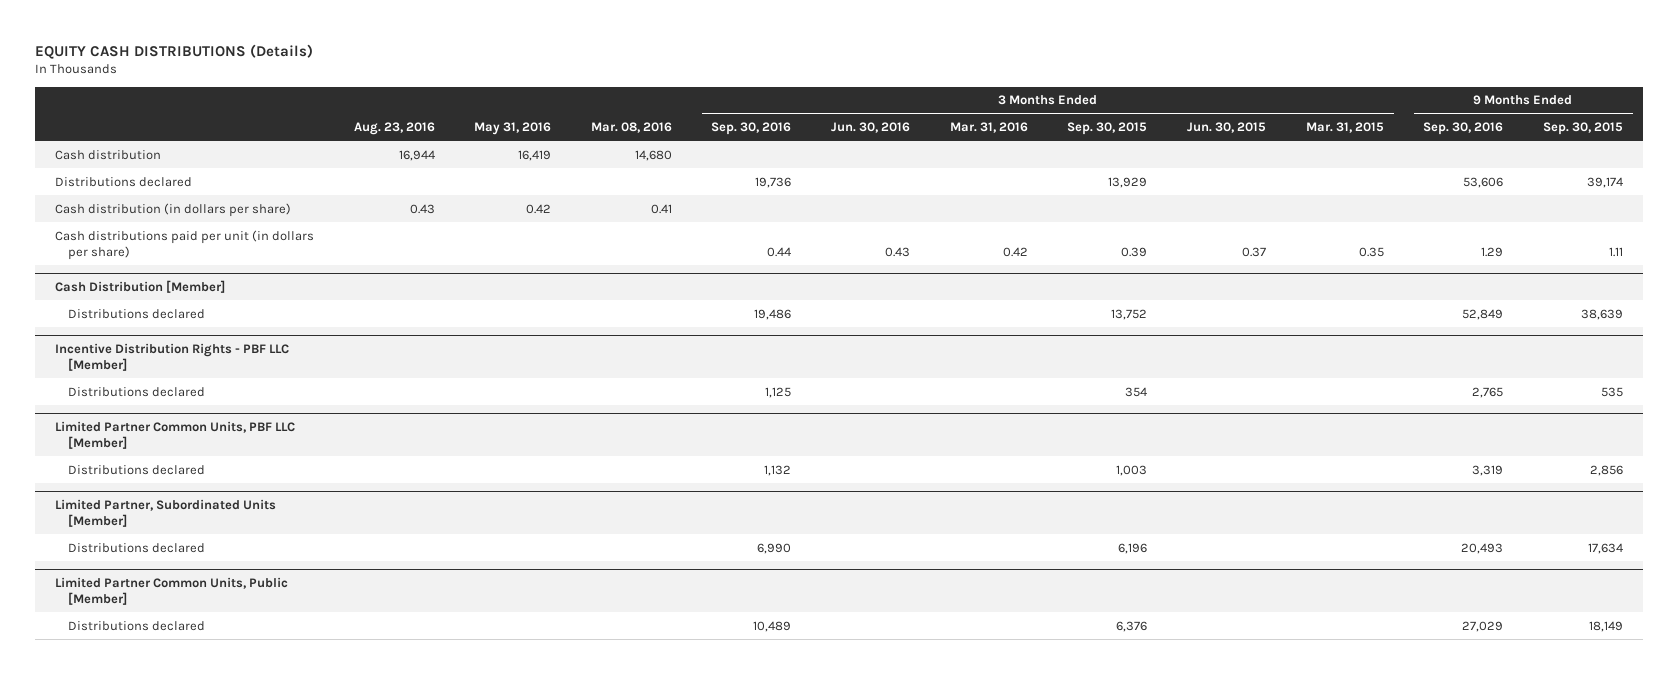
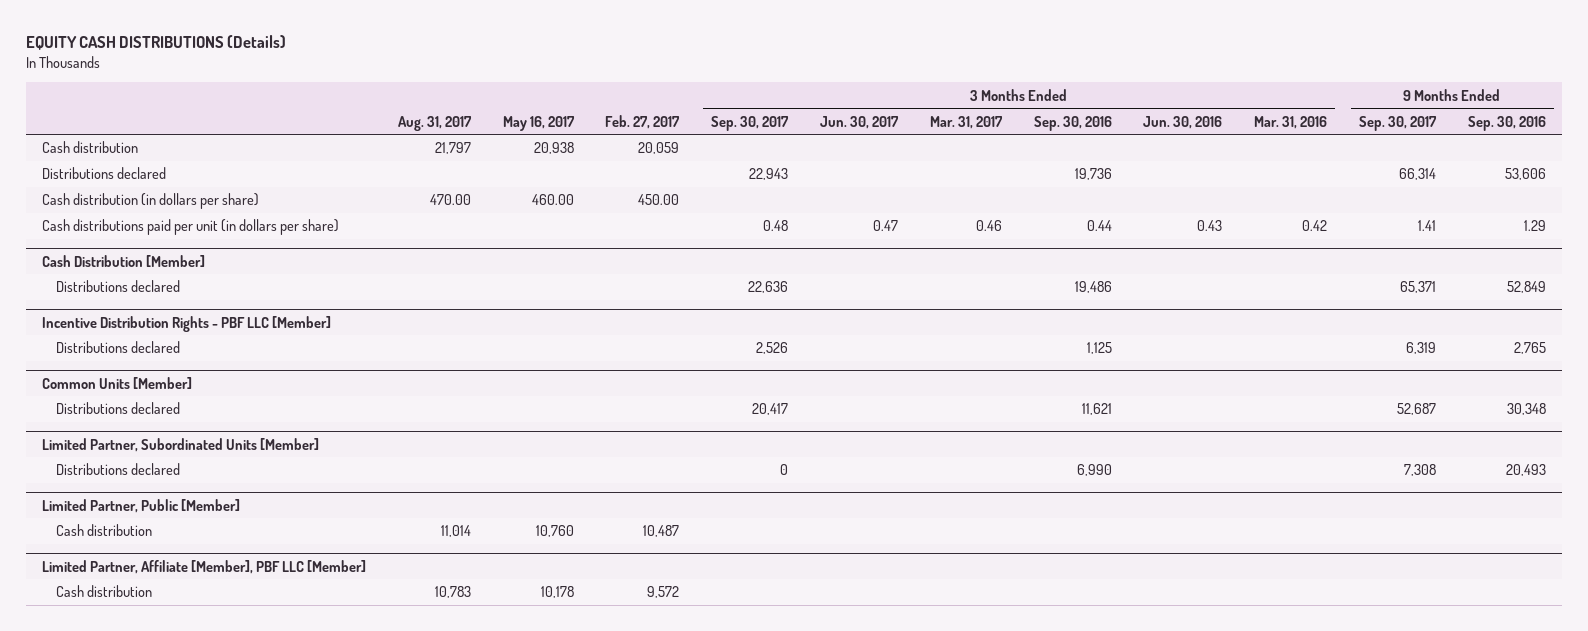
- | Aug. 23, 2016 | May 31, 2016 | Mar. 08, 2016 | 3 Months Ended Sep. 30, 2016 | 3 Months Ended Jun. 30, 2016 | 3 Months Ended Mar. 31, 2016 | 3 Months Ended Sep. 30, 2015 | 3 Months Ended Jun. 30, 2015 | 3 Months Ended Mar. 31, 2015 | 9 Months Ended Sep. 30, 2016 | 9 Months Ended Sep. 30, 2015
+ | Aug. 31, 2017 | May 16, 2017 | Feb. 27, 2017 | 3 Months Ended Sep. 30, 2017 | 3 Months Ended Jun. 30, 2017 | 3 Months Ended Mar. 31, 2017 | 3 Months Ended Sep. 30, 2016 | 3 Months Ended Jun. 30, 2016 | 3 Months Ended Mar. 31, 2016 | 9 Months Ended Sep. 30, 2017 | 9 Months Ended Sep. 30, 2016
- Limited Partner Common Units, PBF LLC [Member]
- Distributions declared | | | | 1,132 | | | 1,003 | | | 3,319 | 2,856
+ Common Units [Member]
+ Distributions declared | | | | 20,417 | | | 11,621 | | | 52,687 | 30,348
- Limited Partner Common Units, Public [Member]
- Distributions declared | | | | 10,489 | | | 6,376 | | | 27,029 | 18,149
+ Limited Partner, Public [Member]
+ Cash distribution | 11,014 | 10,760 | 10,487 | | | | | | | |
+ Limited Partner, Affiliate [Member], PBF LLC [Member]
+ Cash distribution | 10,783 | 10,178 | 9,572 | | | | | | | |

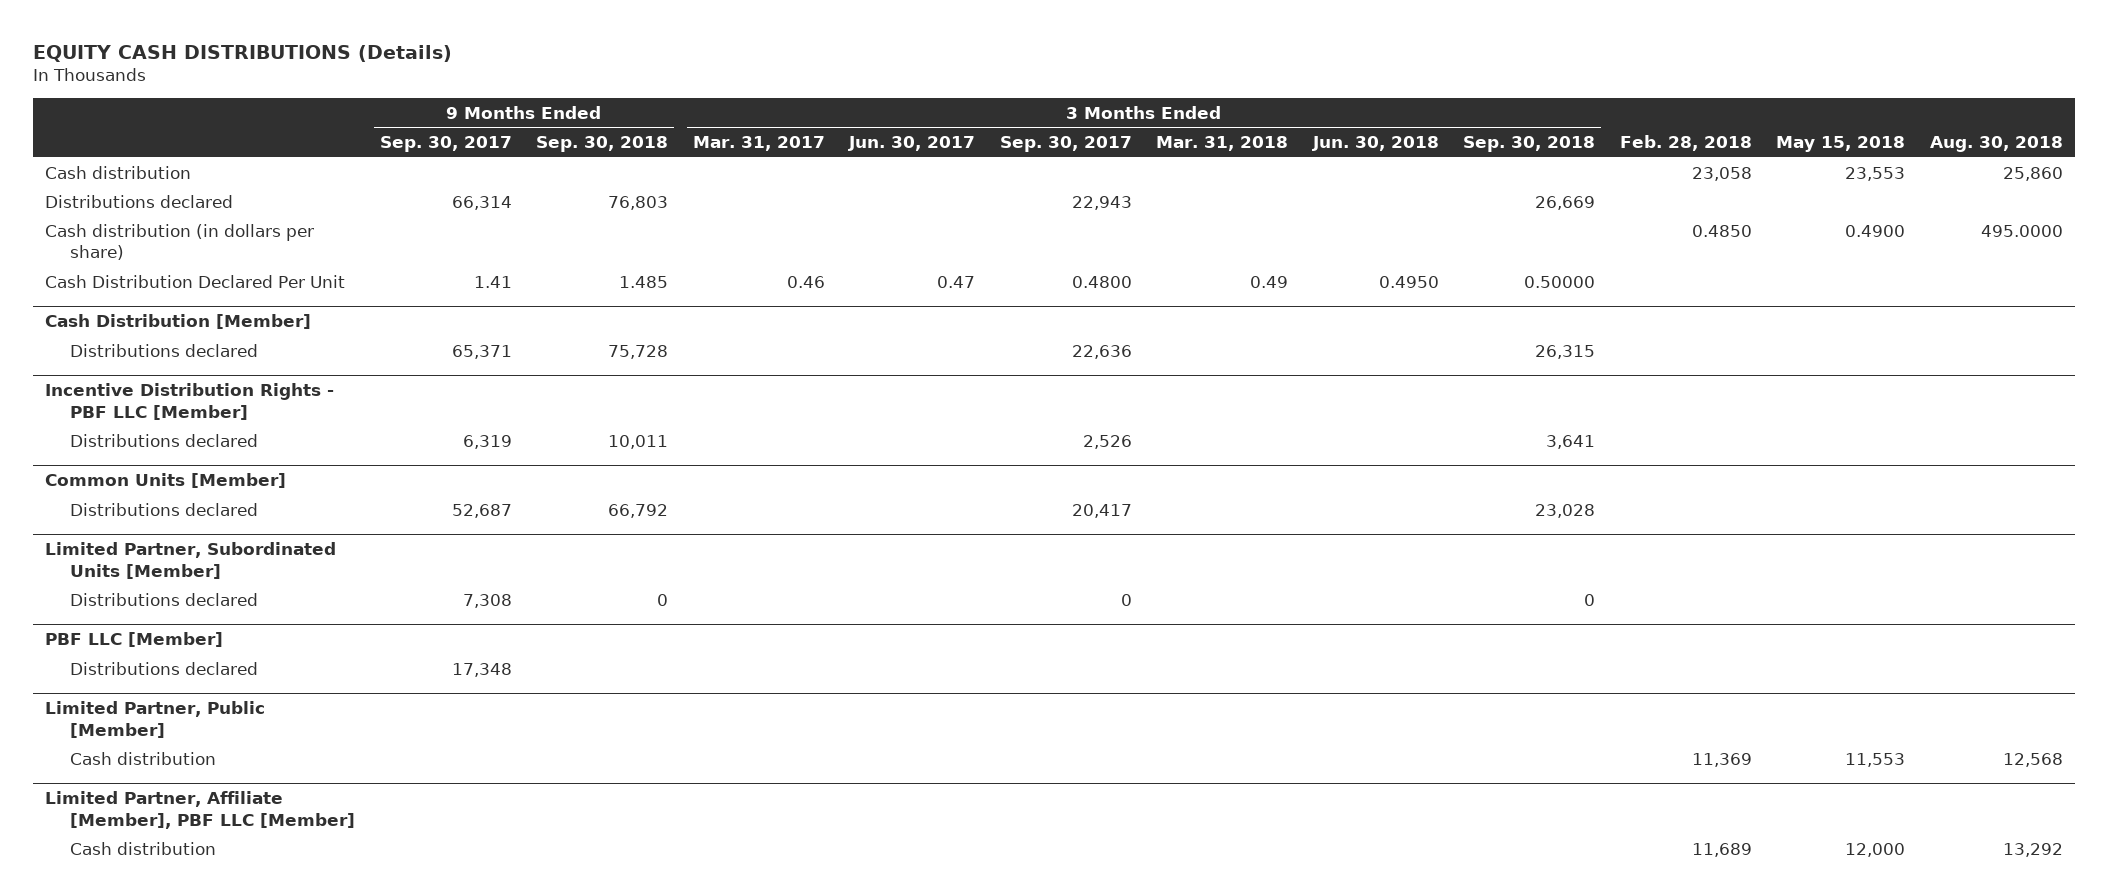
- | Aug. 31, 2017 | May 16, 2017 | Feb. 27, 2017 | 3 Months Ended Sep. 30, 2017 | 3 Months Ended Jun. 30, 2017 | 3 Months Ended Mar. 31, 2017 | 3 Months Ended Sep. 30, 2016 | 3 Months Ended Jun. 30, 2016 | 3 Months Ended Mar. 31, 2016 | 9 Months Ended Sep. 30, 2017 | 9 Months Ended Sep. 30, 2016
+ | 9 Months Ended Sep. 30, 2017 | 9 Months Ended Sep. 30, 2018 | 3 Months Ended Mar. 31, 2017 | 3 Months Ended Jun. 30, 2017 | 3 Months Ended Sep. 30, 2017 | 3 Months Ended Mar. 31, 2018 | 3 Months Ended Jun. 30, 2018 | 3 Months Ended Sep. 30, 2018 | Feb. 28, 2018 | May 15, 2018 | Aug. 30, 2018
- Cash distributions paid per unit (in dollars per share) | | | | 0.48 | 0.47 | 0.46 | 0.44 | 0.43 | 0.42 | 1.41 | 1.29
+ Cash Distribution Declared Per Unit | 1.41 | 1.485 | 0.46 | 0.47 | 0.4800 | 0.49 | 0.4950 | 0.50000 | | |
+ PBF LLC [Member]
+ Distributions declared | 17,348 | | | | | | | | | |

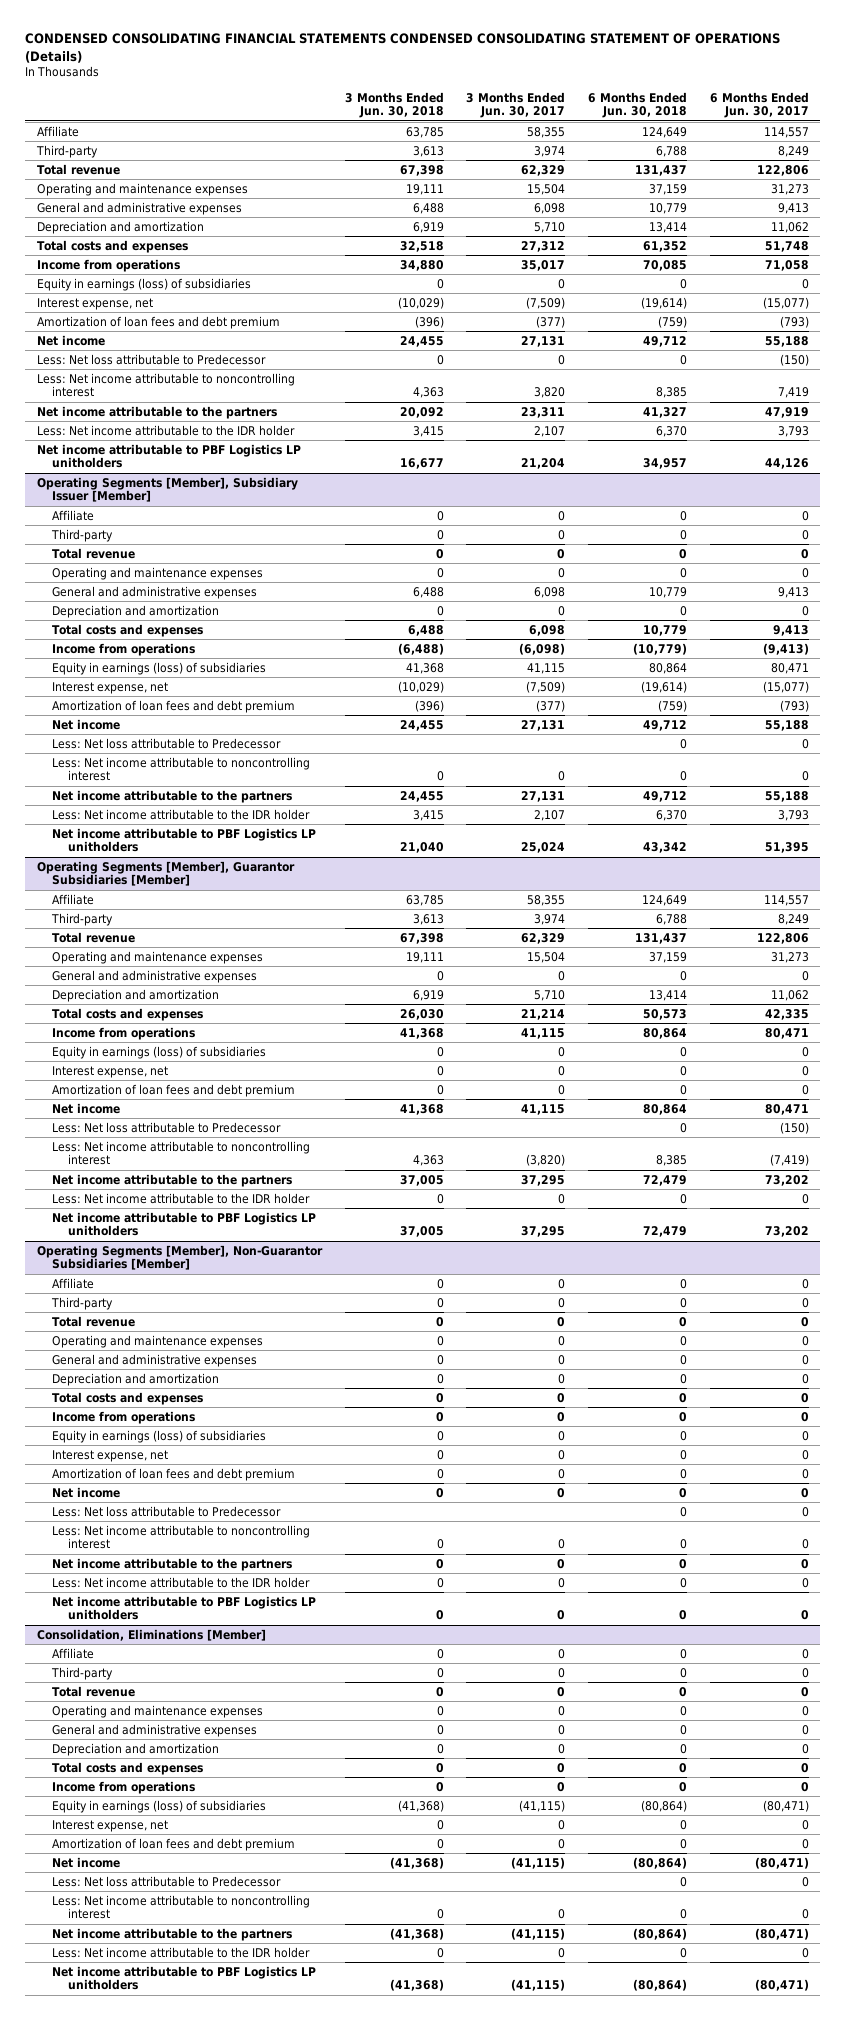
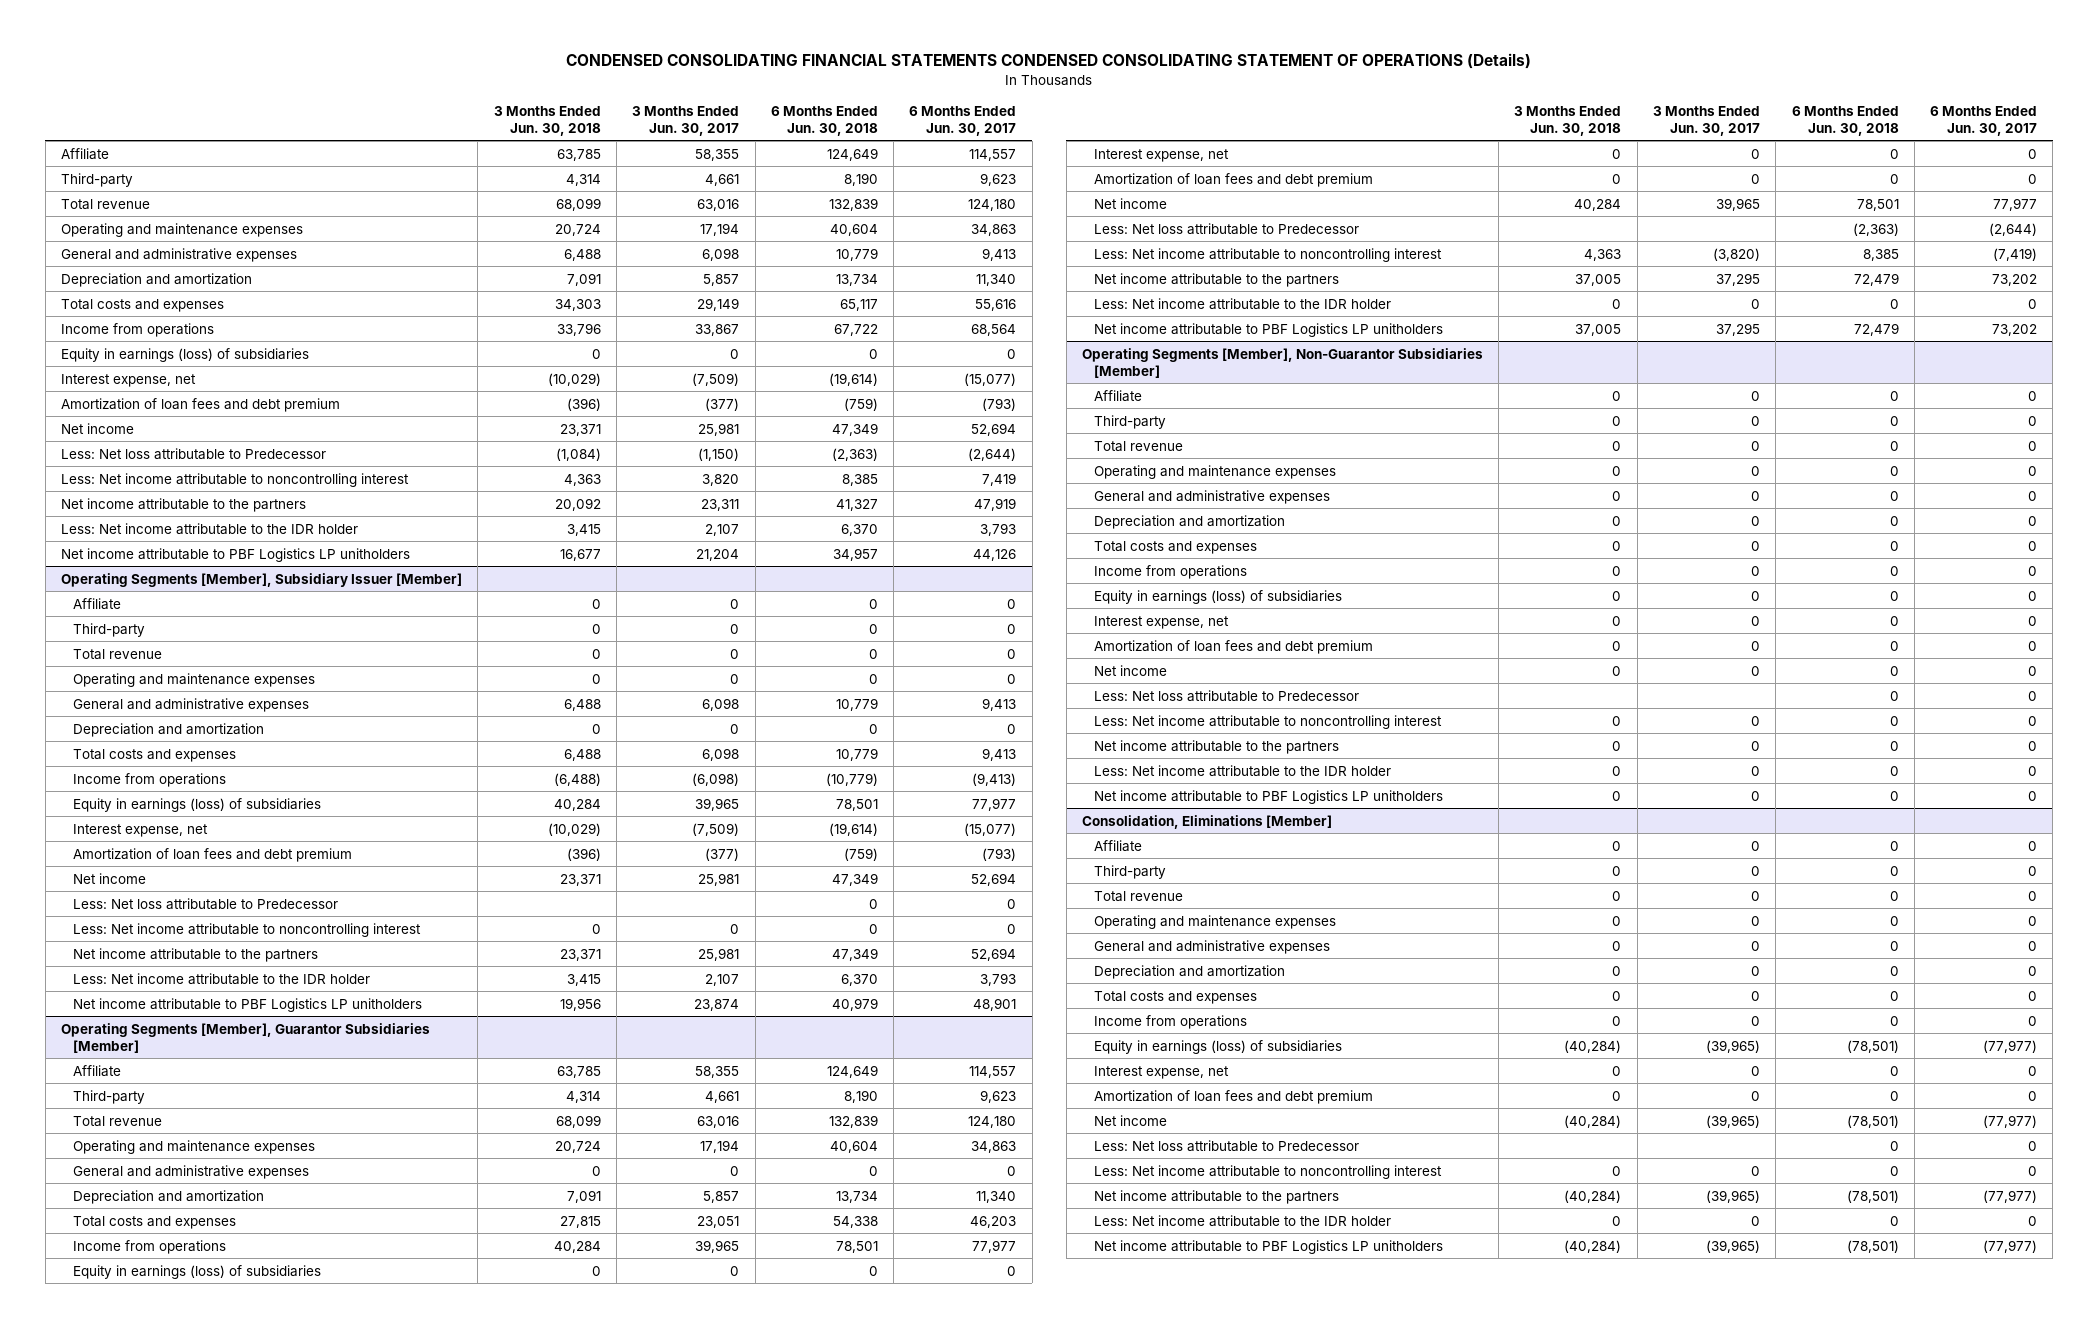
- Third-party | 3,613 | 3,974 | 6,788 | 8,249
- Total revenue | 67,398 | 62,329 | 131,437 | 122,806
- Operating and maintenance expenses | 19,111 | 15,504 | 37,159 | 31,273
+ Third-party | 4,314 | 4,661 | 8,190 | 9,623
+ Total revenue | 68,099 | 63,016 | 132,839 | 124,180
+ Operating and maintenance expenses | 20,724 | 17,194 | 40,604 | 34,863
- Depreciation and amortization | 6,919 | 5,710 | 13,414 | 11,062
- Total costs and expenses | 32,518 | 27,312 | 61,352 | 51,748
- Income from operations | 34,880 | 35,017 | 70,085 | 71,058
+ Depreciation and amortization | 7,091 | 5,857 | 13,734 | 11,340
+ Total costs and expenses | 34,303 | 29,149 | 65,117 | 55,616
+ Income from operations | 33,796 | 33,867 | 67,722 | 68,564
- Net income | 24,455 | 27,131 | 49,712 | 55,188
- Less: Net loss attributable to Predecessor | 0 | 0 | 0 | (150)
+ Net income | 23,371 | 25,981 | 47,349 | 52,694
+ Less: Net loss attributable to Predecessor | (1,084) | (1,150) | (2,363) | (2,644)
@ Operating Segments [Member], Subsidiary Issuer [Member]
- Equity in earnings (loss) of subsidiaries | 41,368 | 41,115 | 80,864 | 80,471
+ Equity in earnings (loss) of subsidiaries | 40,284 | 39,965 | 78,501 | 77,977
- Net income | 24,455 | 27,131 | 49,712 | 55,188
+ Net income | 23,371 | 25,981 | 47,349 | 52,694
- Net income attributable to the partners | 24,455 | 27,131 | 49,712 | 55,188
+ Net income attributable to the partners | 23,371 | 25,981 | 47,349 | 52,694
- Net income attributable to PBF Logistics LP unitholders | 21,040 | 25,024 | 43,342 | 51,395
+ Net income attributable to PBF Logistics LP unitholders | 19,956 | 23,874 | 40,979 | 48,901
@ Operating Segments [Member], Guarantor Subsidiaries [Member]
- Third-party | 3,613 | 3,974 | 6,788 | 8,249
- Total revenue | 67,398 | 62,329 | 131,437 | 122,806
- Operating and maintenance expenses | 19,111 | 15,504 | 37,159 | 31,273
+ Third-party | 4,314 | 4,661 | 8,190 | 9,623
+ Total revenue | 68,099 | 63,016 | 132,839 | 124,180
+ Operating and maintenance expenses | 20,724 | 17,194 | 40,604 | 34,863
- Depreciation and amortization | 6,919 | 5,710 | 13,414 | 11,062
- Total costs and expenses | 26,030 | 21,214 | 50,573 | 42,335
- Income from operations | 41,368 | 41,115 | 80,864 | 80,471
+ Depreciation and amortization | 7,091 | 5,857 | 13,734 | 11,340
+ Total costs and expenses | 27,815 | 23,051 | 54,338 | 46,203
+ Income from operations | 40,284 | 39,965 | 78,501 | 77,977
- Net income | 41,368 | 41,115 | 80,864 | 80,471
- Less: Net loss attributable to Predecessor | | | 0 | (150)
+ Net income | 40,284 | 39,965 | 78,501 | 77,977
+ Less: Net loss attributable to Predecessor | | | (2,363) | (2,644)
@ Consolidation, Eliminations [Member]
- Equity in earnings (loss) of subsidiaries | (41,368) | (41,115) | (80,864) | (80,471)
+ Equity in earnings (loss) of subsidiaries | (40,284) | (39,965) | (78,501) | (77,977)
- Net income | (41,368) | (41,115) | (80,864) | (80,471)
+ Net income | (40,284) | (39,965) | (78,501) | (77,977)
- Net income attributable to the partners | (41,368) | (41,115) | (80,864) | (80,471)
+ Net income attributable to the partners | (40,284) | (39,965) | (78,501) | (77,977)
- Net income attributable to PBF Logistics LP unitholders | (41,368) | (41,115) | (80,864) | (80,471)
+ Net income attributable to PBF Logistics LP unitholders | (40,284) | (39,965) | (78,501) | (77,977)

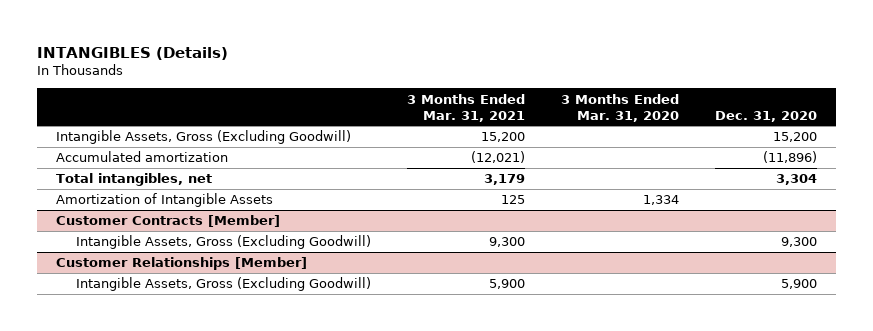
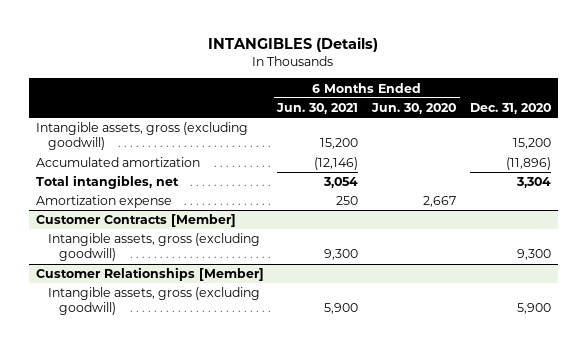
- | 3 Months Ended Mar. 31, 2021 | 3 Months Ended Mar. 31, 2020 | Dec. 31, 2020
+ | 6 Months Ended Jun. 30, 2021 | 6 Months Ended Jun. 30, 2020 | Dec. 31, 2020
- Intangible Assets, Gross (Excluding Goodwill) | 15,200 | | 15,200
+ Intangible assets, gross (excluding goodwill) | 15,200 | | 15,200
- Amortization of Intangible Assets | 125 | 1,334 |
+ Amortization expense | 250 | 2,667 |
@ Customer Contracts [Member]
- Intangible Assets, Gross (Excluding Goodwill) | 9,300 | | 9,300
+ Intangible assets, gross (excluding goodwill) | 9,300 | | 9,300
@ Customer Relationships [Member]
- Intangible Assets, Gross (Excluding Goodwill) | 5,900 | | 5,900
+ Intangible assets, gross (excluding goodwill) | 5,900 | | 5,900

